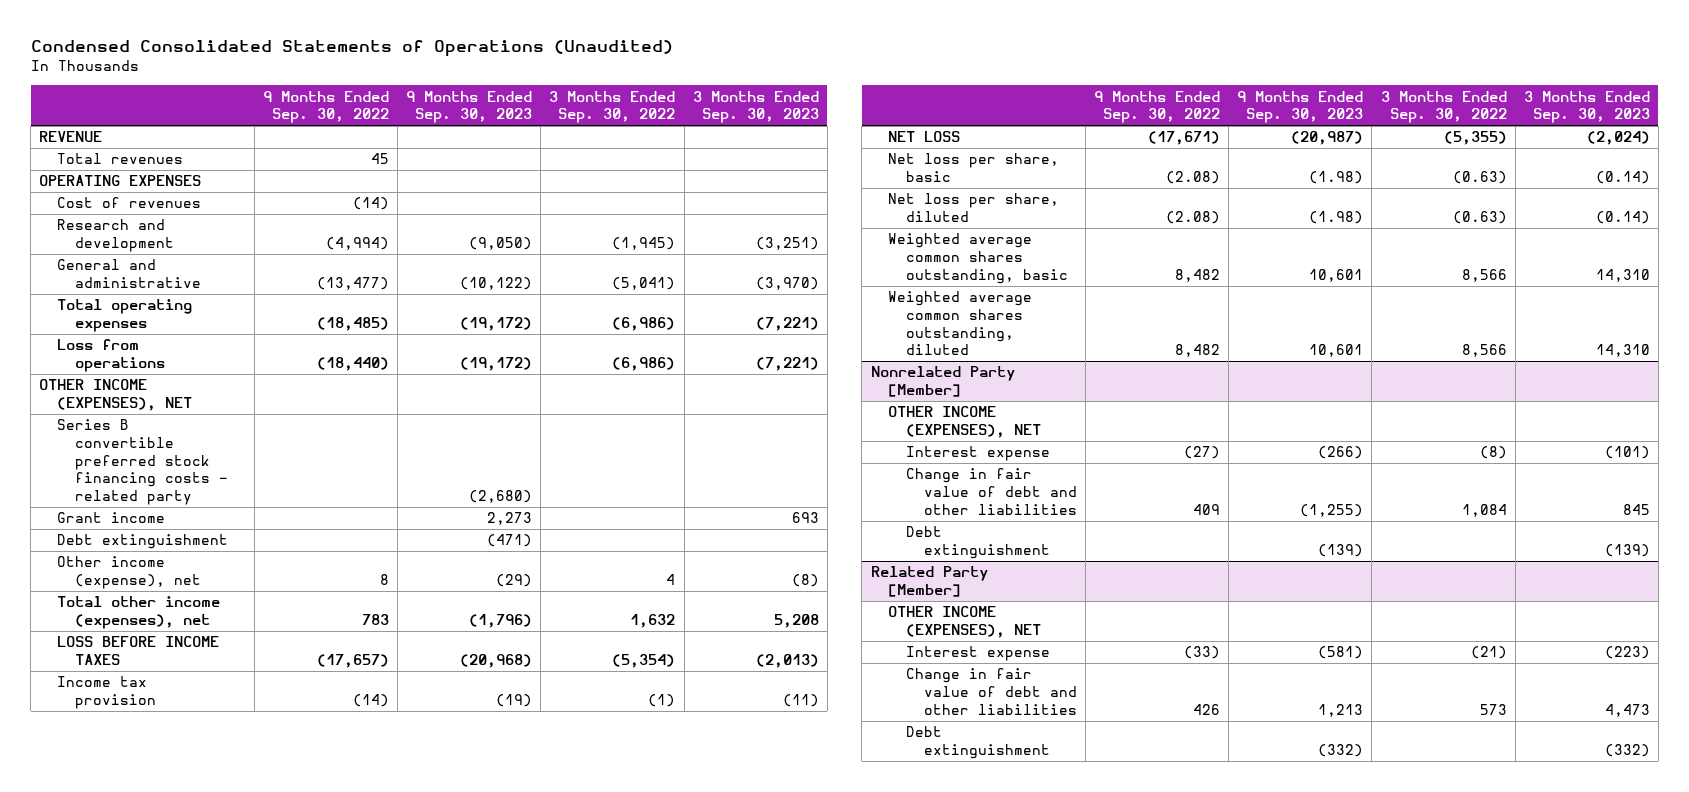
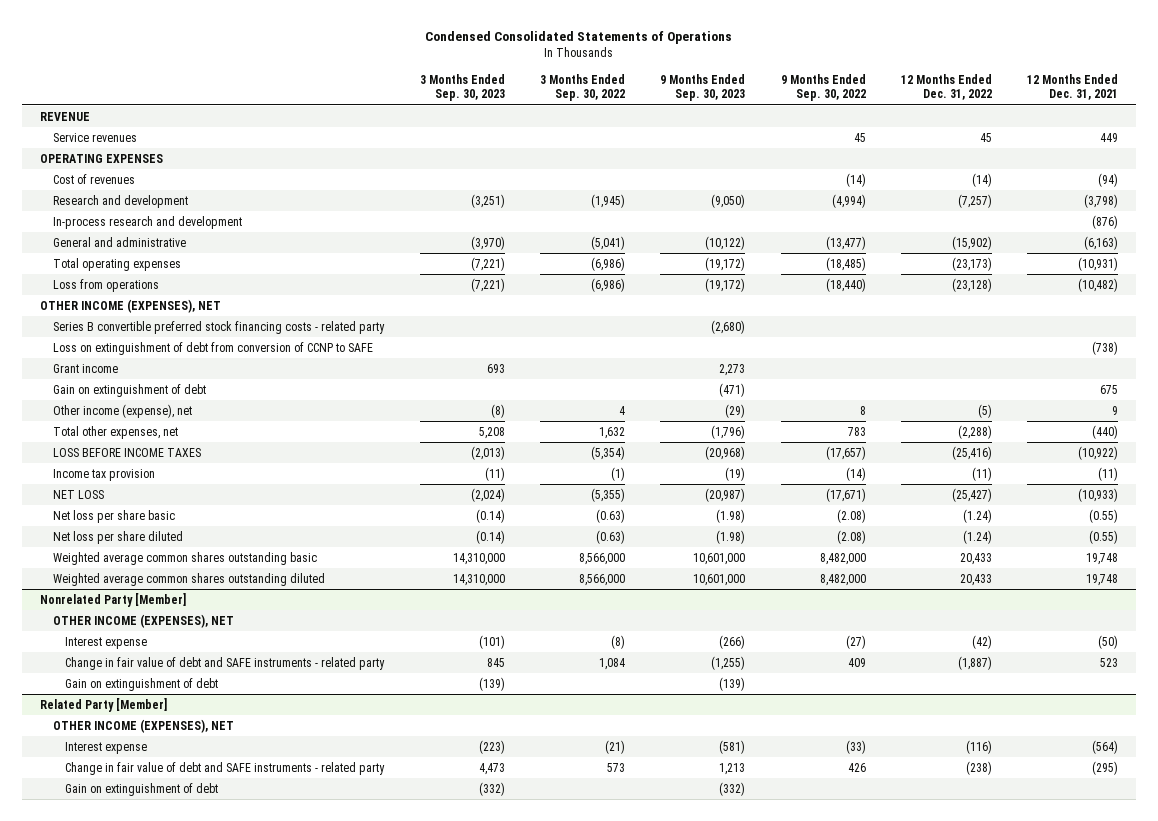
- Condensed Consolidated Statements of Operations (Unaudited)
+ Condensed Consolidated Statements of Operations
- | 9 Months Ended Sep. 30, 2022 | 9 Months Ended Sep. 30, 2023 | 3 Months Ended Sep. 30, 2022 | 3 Months Ended Sep. 30, 2023
+ | 3 Months Ended Sep. 30, 2023 | 3 Months Ended Sep. 30, 2022 | 9 Months Ended Sep. 30, 2023 | 9 Months Ended Sep. 30, 2022 | 12 Months Ended Dec. 31, 2022 | 12 Months Ended Dec. 31, 2021
- Total revenues | 45 | | |
+ Service revenues | | | | 45 | 45 | 449
+ In-process research and development | | | | | | (876)
+ Loss on extinguishment of debt from conversion of CCNP to SAFE | | | | | | (738)
- Debt extinguishment | | (471) | |
+ Gain on extinguishment of debt | | | (471) | | | 675
- Total other income (expenses), net | 783 | (1,796) | 1,632 | 5,208
+ Total other expenses, net | 5,208 | 1,632 | (1,796) | 783 | (2,288) | (440)
- Net loss per share, basic | (2.08) | (1.98) | (0.63) | (0.14)
- Net loss per share, diluted | (2.08) | (1.98) | (0.63) | (0.14)
- Weighted average common shares outstanding, basic | 8,482 | 10,601 | 8,566 | 14,310
- Weighted average common shares outstanding, diluted | 8,482 | 10,601 | 8,566 | 14,310
+ Net loss per share basic | (0.14) | (0.63) | (1.98) | (2.08) | (1.24) | (0.55)
+ Net loss per share diluted | (0.14) | (0.63) | (1.98) | (2.08) | (1.24) | (0.55)
+ Weighted average common shares outstanding basic | 14,310,000 | 8,566,000 | 10,601,000 | 8,482,000 | 20,433 | 19,748
+ Weighted average common shares outstanding diluted | 14,310,000 | 8,566,000 | 10,601,000 | 8,482,000 | 20,433 | 19,748
@ Nonrelated Party [Member]
- Change in fair value of debt and other liabilities | 409 | (1,255) | 1,084 | 845
- Debt extinguishment | | (139) | | (139)
+ Change in fair value of debt and SAFE instruments - related party | 845 | 1,084 | (1,255) | 409 | (1,887) | 523
+ Gain on extinguishment of debt | (139) | | (139) | | |
@ Related Party [Member]
- Change in fair value of debt and other liabilities | 426 | 1,213 | 573 | 4,473
- Debt extinguishment | | (332) | | (332)
+ Change in fair value of debt and SAFE instruments - related party | 4,473 | 573 | 1,213 | 426 | (238) | (295)
+ Gain on extinguishment of debt | (332) | | (332) | | |

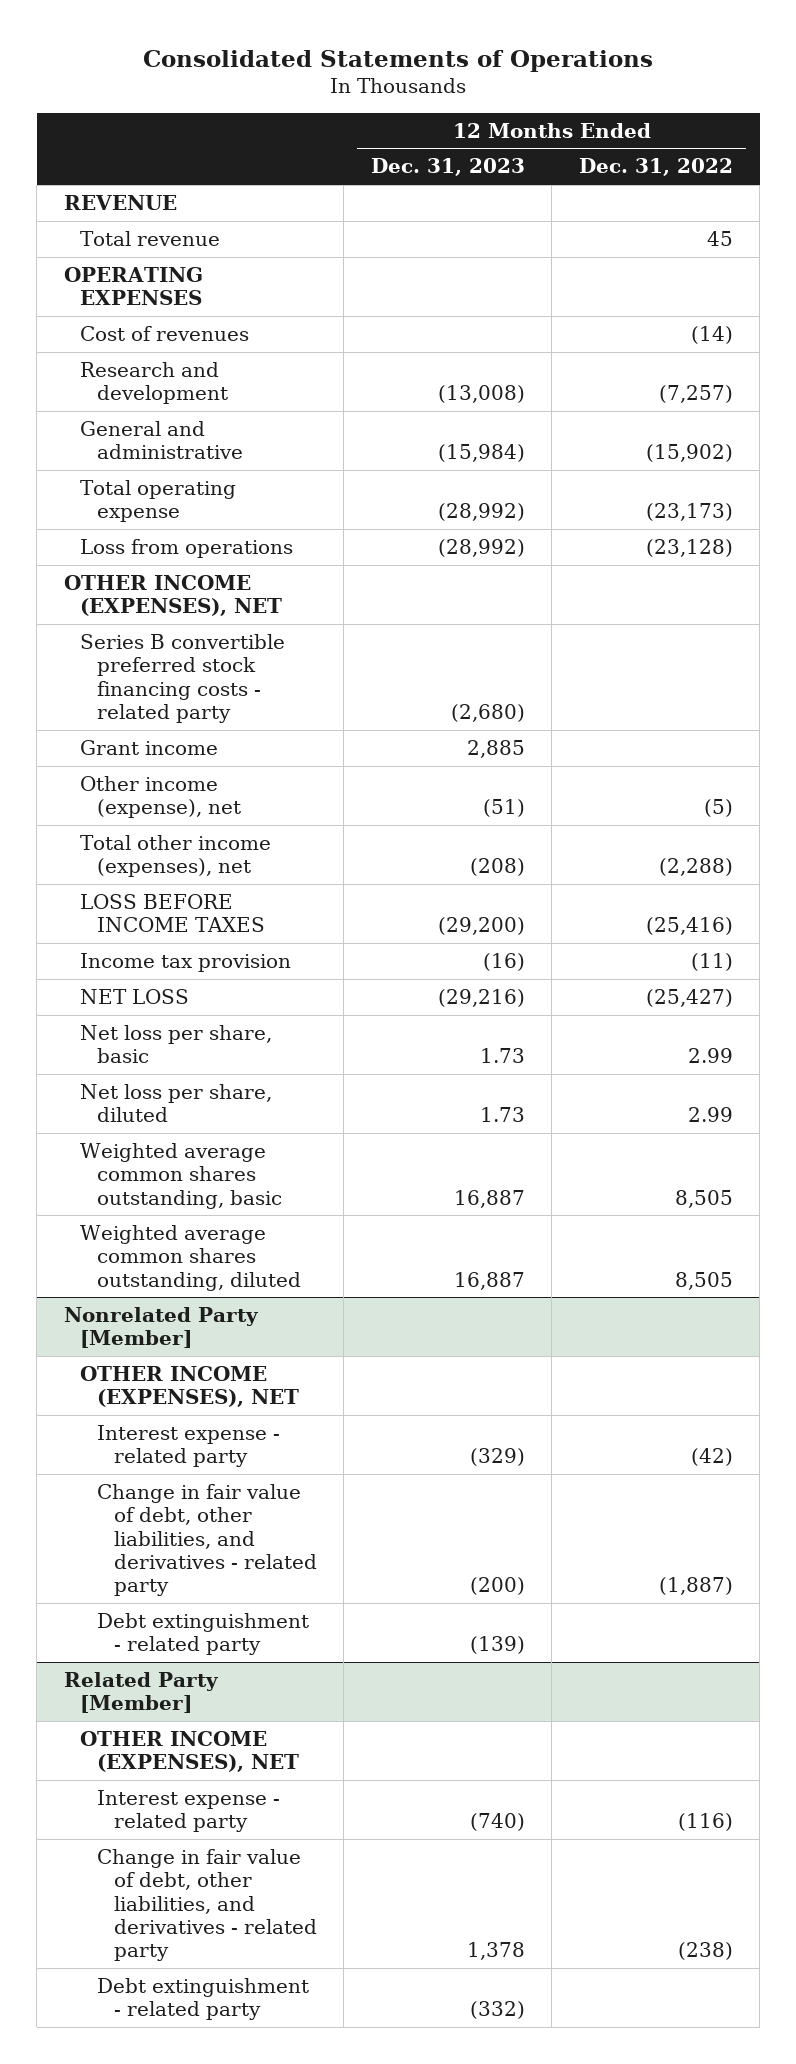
- Condensed Consolidated Statements of Operations
+ Consolidated Statements of Operations
- | 3 Months Ended Sep. 30, 2023 | 3 Months Ended Sep. 30, 2022 | 9 Months Ended Sep. 30, 2023 | 9 Months Ended Sep. 30, 2022 | 12 Months Ended Dec. 31, 2022 | 12 Months Ended Dec. 31, 2021
+ | 12 Months Ended Dec. 31, 2023 | 12 Months Ended Dec. 31, 2022
- Service revenues | | | | 45 | 45 | 449
+ Total revenue | | 45
- In-process research and development | | | | | | (876)
- Total operating expenses | (7,221) | (6,986) | (19,172) | (18,485) | (23,173) | (10,931)
+ Total operating expense | (28,992) | (23,173)
- Loss on extinguishment of debt from conversion of CCNP to SAFE | | | | | | (738)
- Gain on extinguishment of debt | | | (471) | | | 675
- Total other expenses, net | 5,208 | 1,632 | (1,796) | 783 | (2,288) | (440)
+ Total other income (expenses), net | (208) | (2,288)
- Net loss per share basic | (0.14) | (0.63) | (1.98) | (2.08) | (1.24) | (0.55)
- Net loss per share diluted | (0.14) | (0.63) | (1.98) | (2.08) | (1.24) | (0.55)
- Weighted average common shares outstanding basic | 14,310,000 | 8,566,000 | 10,601,000 | 8,482,000 | 20,433 | 19,748
- Weighted average common shares outstanding diluted | 14,310,000 | 8,566,000 | 10,601,000 | 8,482,000 | 20,433 | 19,748
+ Net loss per share, basic | 1.73 | 2.99
+ Net loss per share, diluted | 1.73 | 2.99
+ Weighted average common shares outstanding, basic | 16,887 | 8,505
+ Weighted average common shares outstanding, diluted | 16,887 | 8,505
@ Nonrelated Party [Member]
- Interest expense | (101) | (8) | (266) | (27) | (42) | (50)
- Change in fair value of debt and SAFE instruments - related party | 845 | 1,084 | (1,255) | 409 | (1,887) | 523
- Gain on extinguishment of debt | (139) | | (139) | | |
+ Interest expense - related party | (329) | (42)
+ Change in fair value of debt, other liabilities, and derivatives - related party | (200) | (1,887)
+ Debt extinguishment - related party | (139) |
@ Related Party [Member]
- Interest expense | (223) | (21) | (581) | (33) | (116) | (564)
- Change in fair value of debt and SAFE instruments - related party | 4,473 | 573 | 1,213 | 426 | (238) | (295)
- Gain on extinguishment of debt | (332) | | (332) | | |
+ Interest expense - related party | (740) | (116)
+ Change in fair value of debt, other liabilities, and derivatives - related party | 1,378 | (238)
+ Debt extinguishment - related party | (332) |

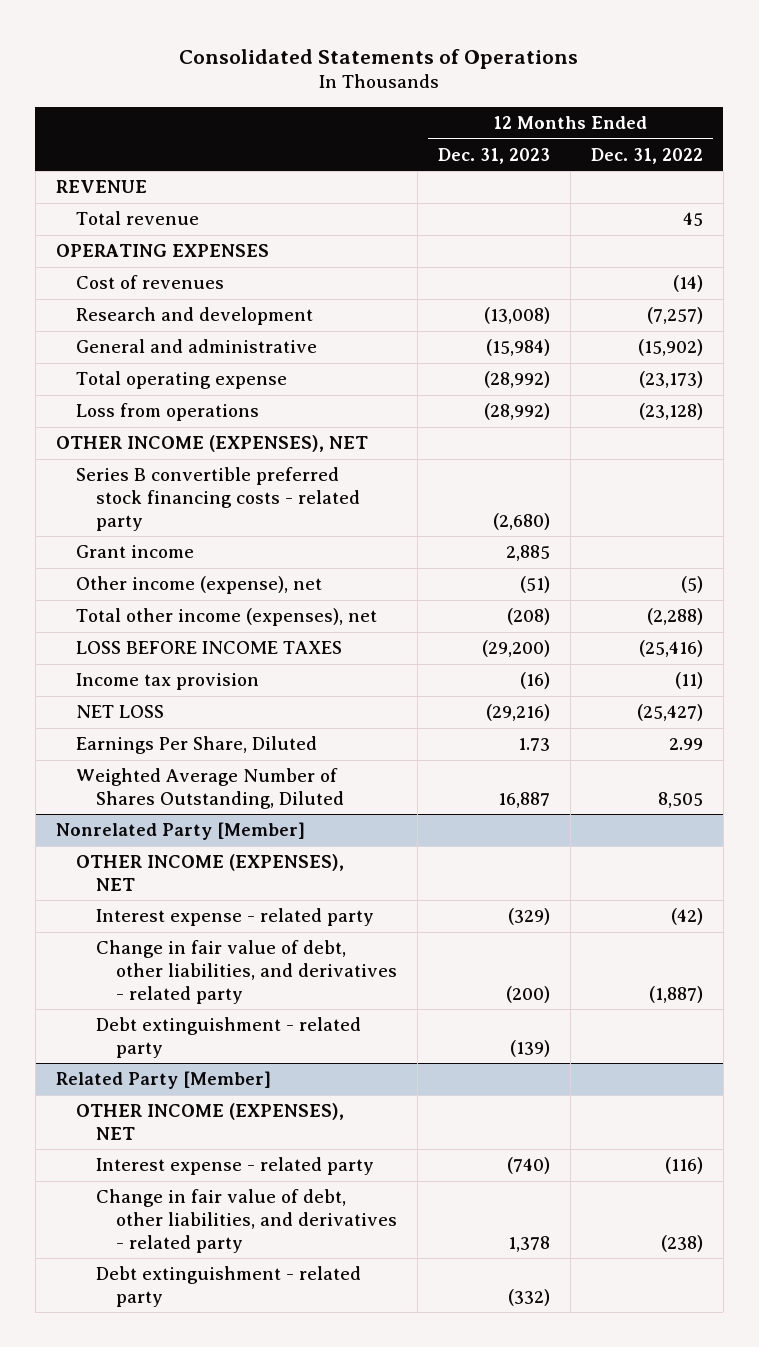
- Net loss per share, basic | 1.73 | 2.99
- Net loss per share, diluted | 1.73 | 2.99
- Weighted average common shares outstanding, basic | 16,887 | 8,505
- Weighted average common shares outstanding, diluted | 16,887 | 8,505
+ Earnings Per Share, Diluted | 1.73 | 2.99
+ Weighted Average Number of Shares Outstanding, Diluted | 16,887 | 8,505

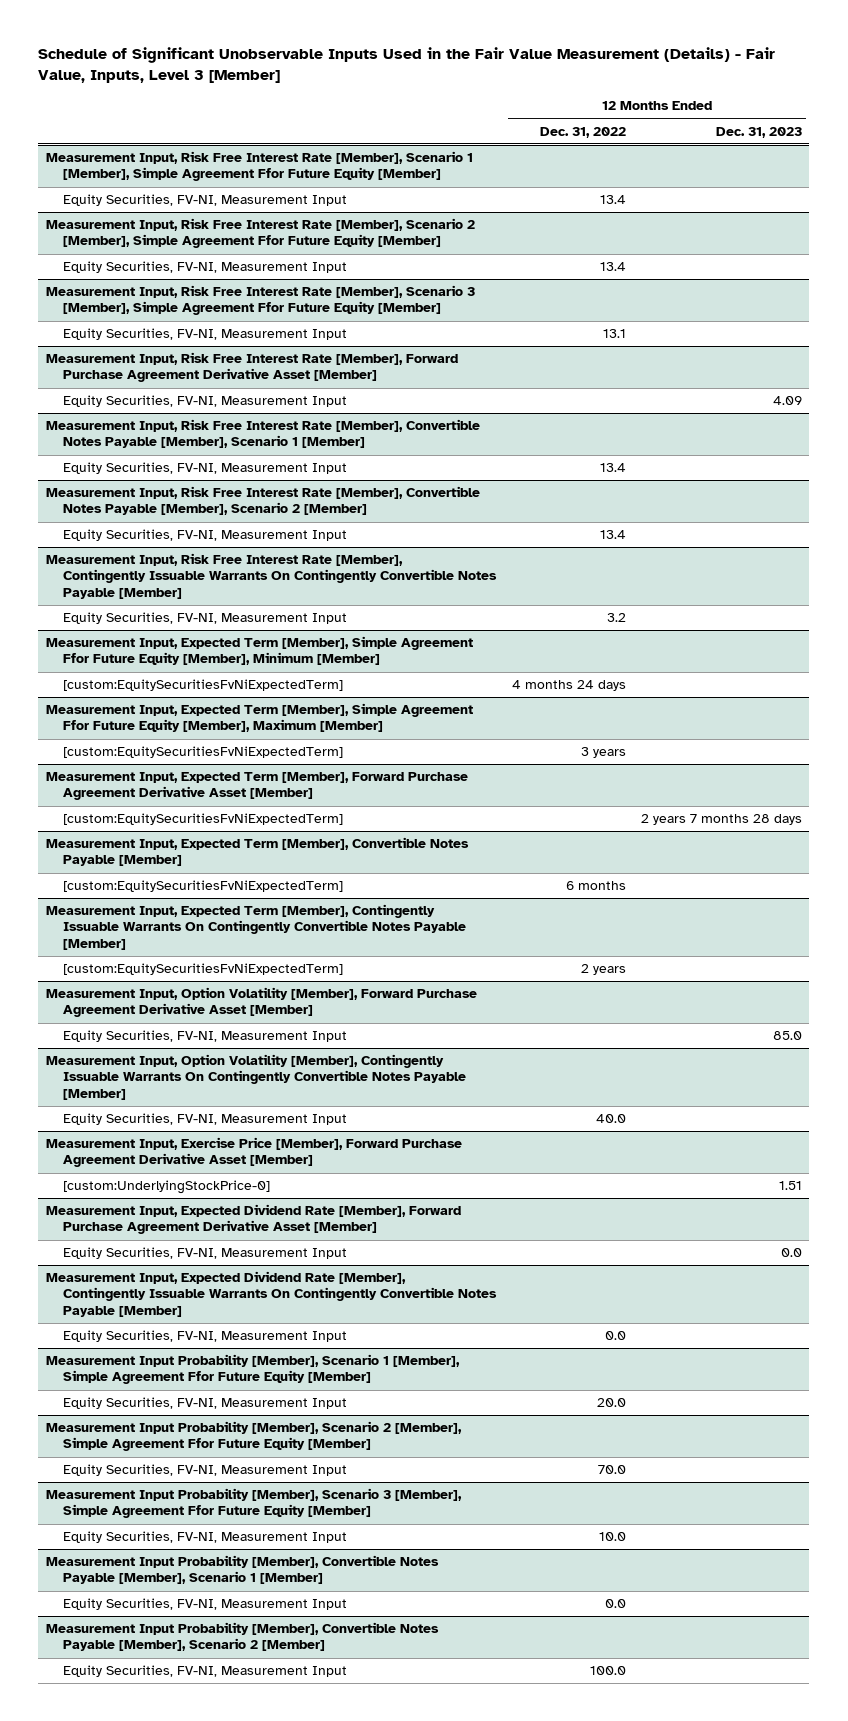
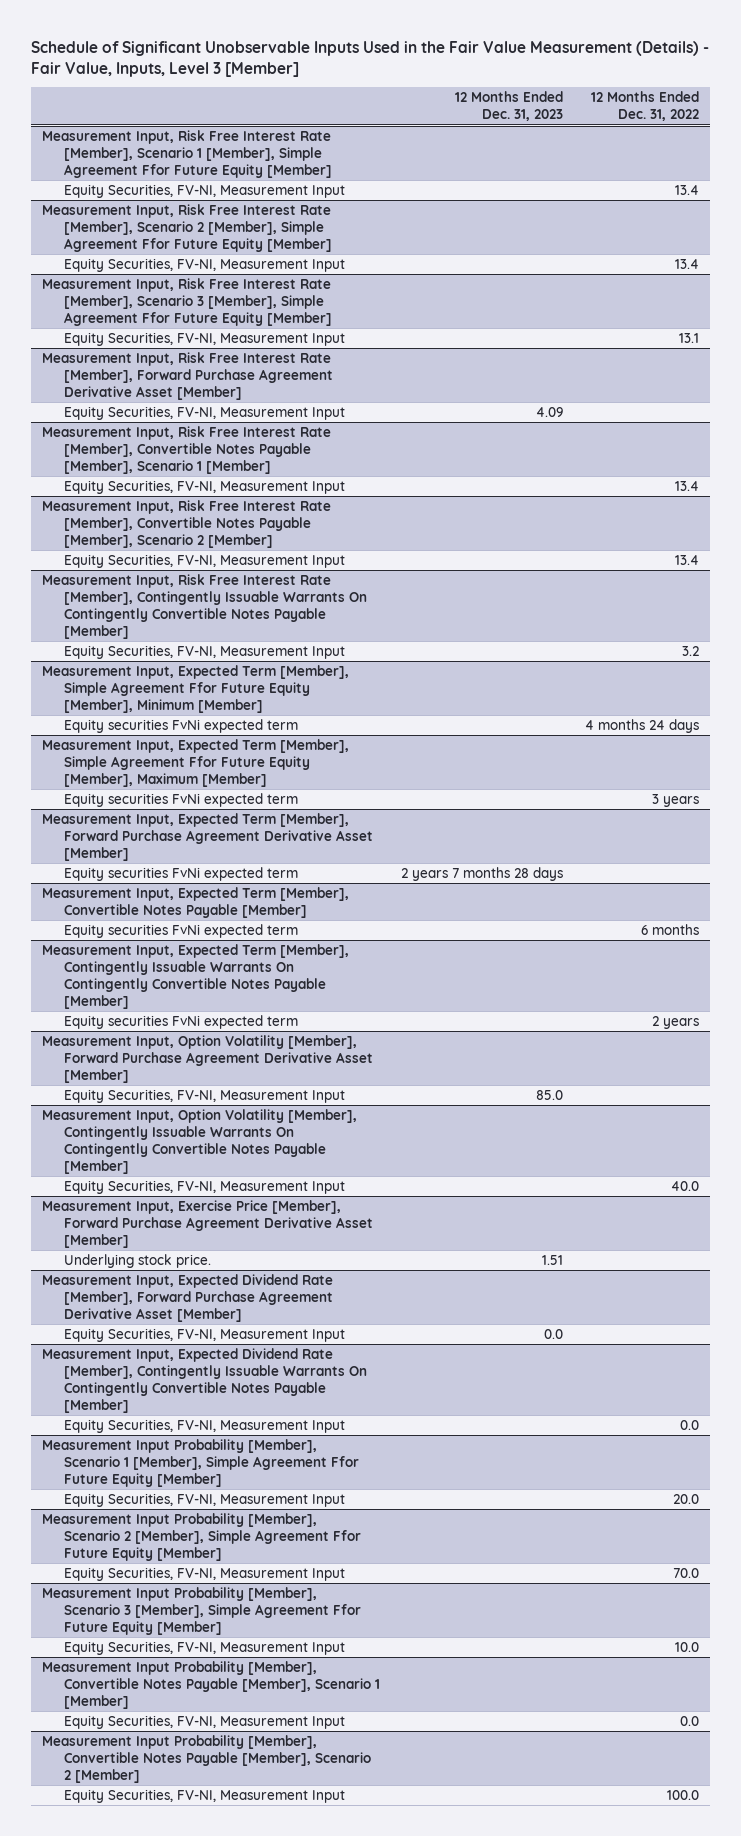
- | 12 Months Ended Dec. 31, 2022 | 12 Months Ended Dec. 31, 2023
+ | 12 Months Ended Dec. 31, 2023 | 12 Months Ended Dec. 31, 2022
@ Measurement Input, Expected Term [Member], Simple Agreement Ffor Future Equity [Member], Minimum [Member]
- [custom:EquitySecuritiesFvNiExpectedTerm] | 4 months 24 days |
+ Equity securities FvNi expected term | | 4 months 24 days
@ Measurement Input, Expected Term [Member], Simple Agreement Ffor Future Equity [Member], Maximum [Member]
- [custom:EquitySecuritiesFvNiExpectedTerm] | 3 years |
+ Equity securities FvNi expected term | | 3 years
@ Measurement Input, Expected Term [Member], Forward Purchase Agreement Derivative Asset [Member]
- [custom:EquitySecuritiesFvNiExpectedTerm] | | 2 years 7 months 28 days
+ Equity securities FvNi expected term | 2 years 7 months 28 days |
@ Measurement Input, Expected Term [Member], Convertible Notes Payable [Member]
- [custom:EquitySecuritiesFvNiExpectedTerm] | 6 months |
+ Equity securities FvNi expected term | | 6 months
@ Measurement Input, Expected Term [Member], Contingently Issuable Warrants On Contingently Convertible Notes Payable [Member]
- [custom:EquitySecuritiesFvNiExpectedTerm] | 2 years |
+ Equity securities FvNi expected term | | 2 years
@ Measurement Input, Exercise Price [Member], Forward Purchase Agreement Derivative Asset [Member]
- [custom:UnderlyingStockPrice-0] | | 1.51
+ Underlying stock price. | 1.51 |

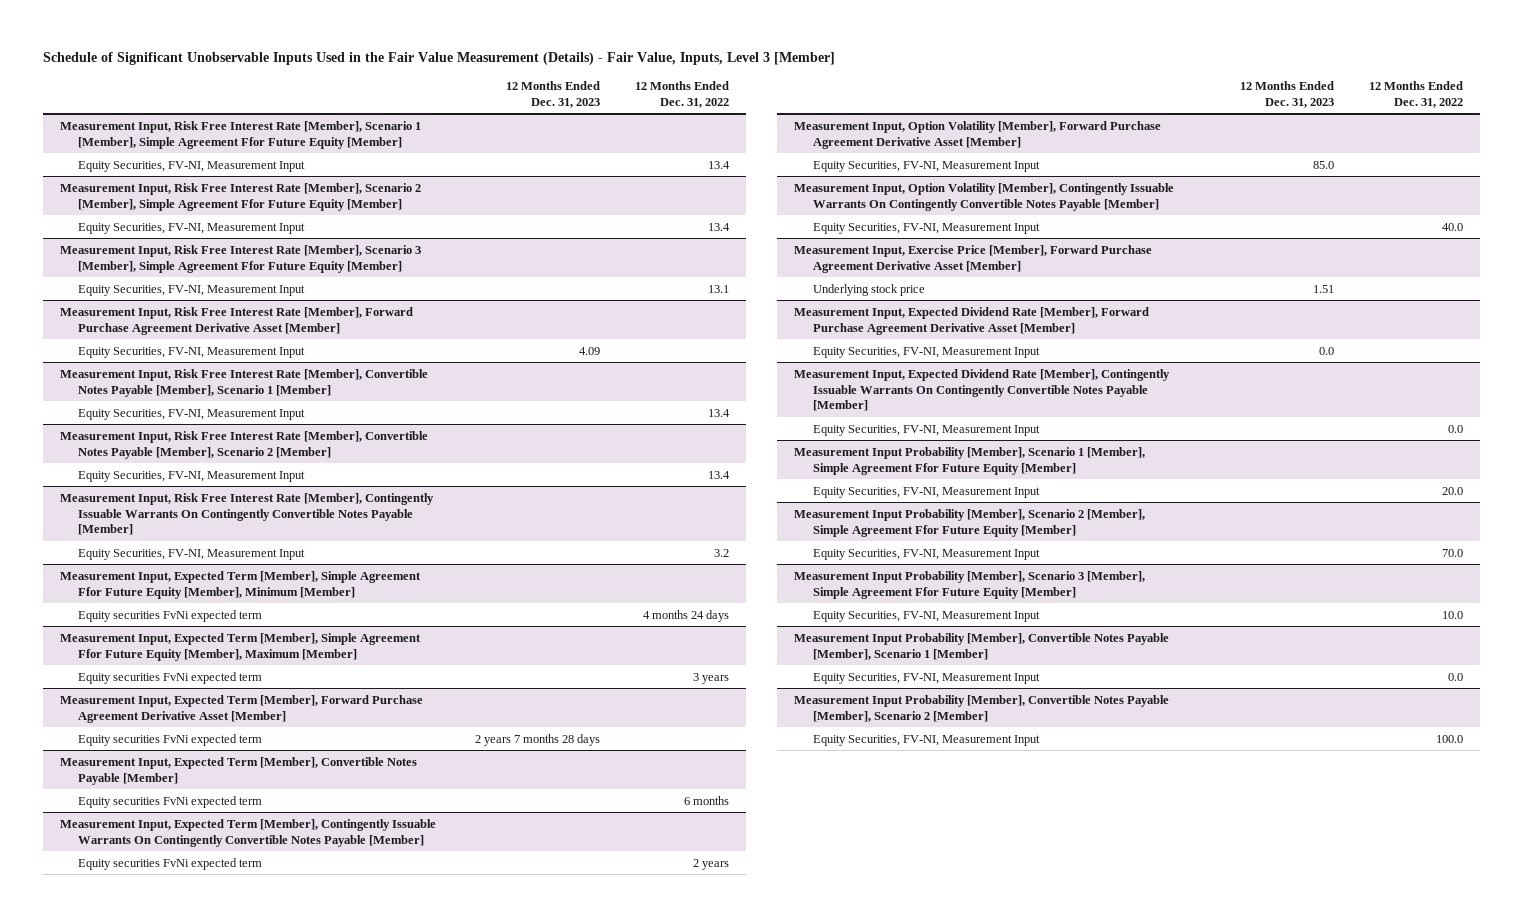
@ Measurement Input, Exercise Price [Member], Forward Purchase Agreement Derivative Asset [Member]
- Underlying stock price. | 1.51 |
+ Underlying stock price | 1.51 |

